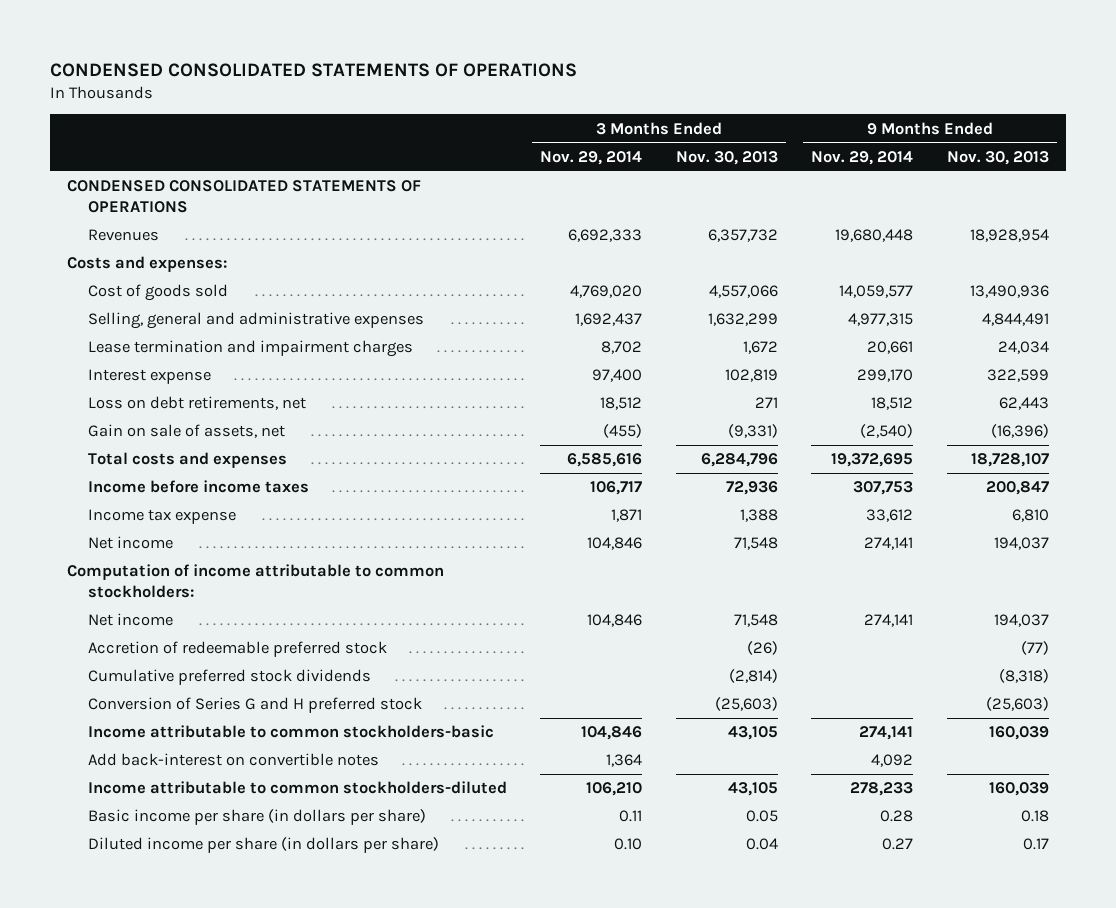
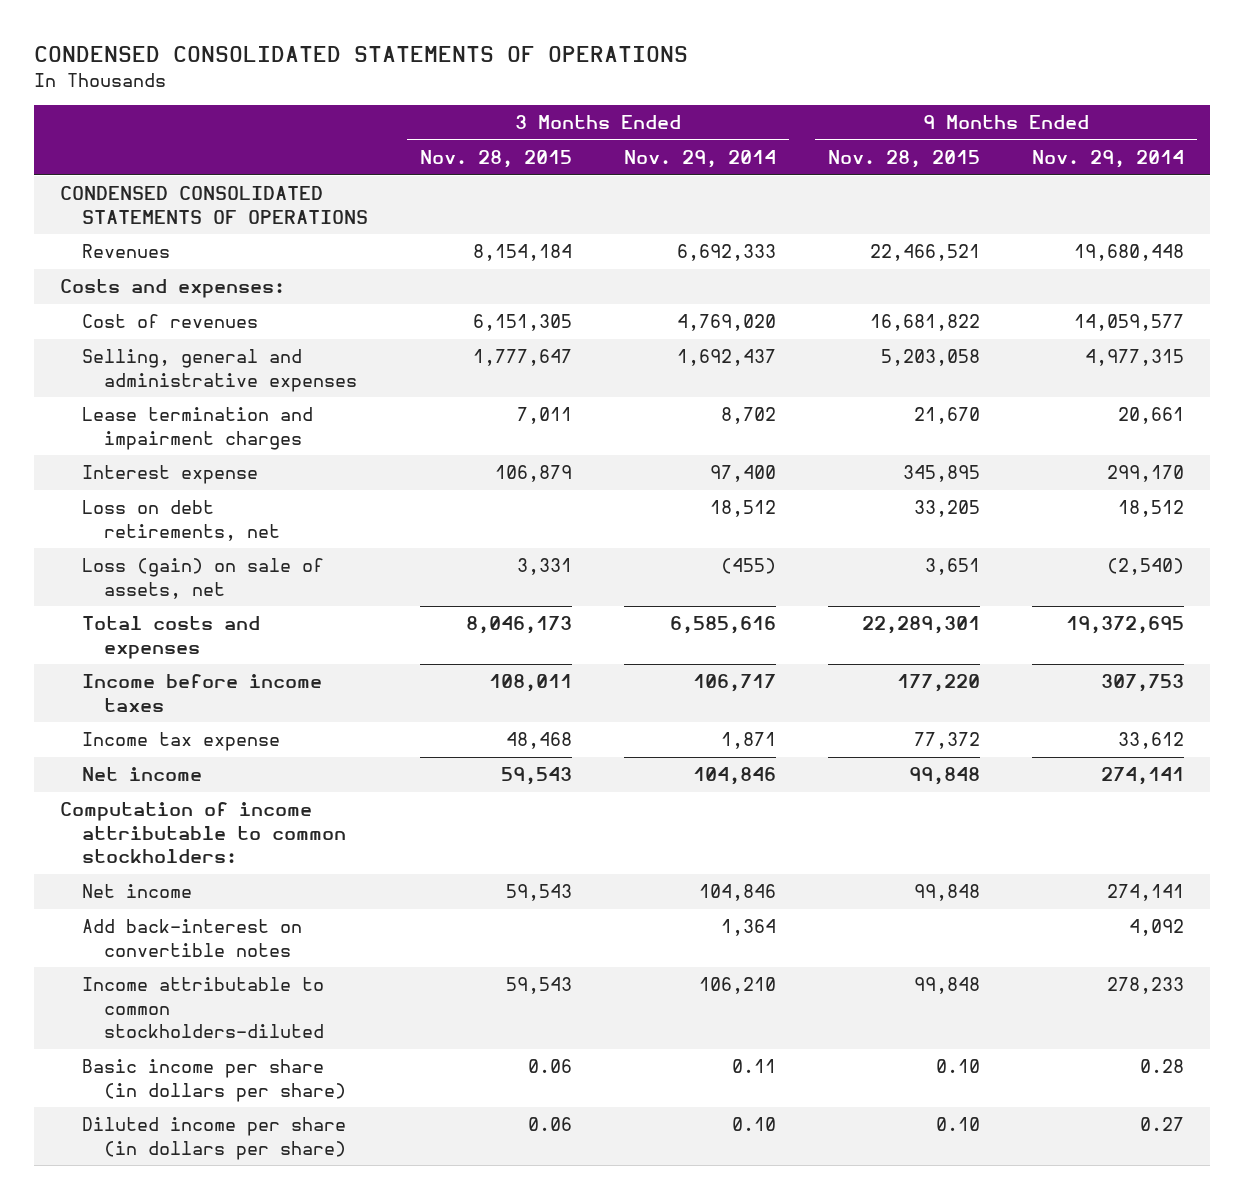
- | 3 Months Ended Nov. 29, 2014 | 3 Months Ended Nov. 30, 2013 | 9 Months Ended Nov. 29, 2014 | 9 Months Ended Nov. 30, 2013
+ | 3 Months Ended Nov. 28, 2015 | 3 Months Ended Nov. 29, 2014 | 9 Months Ended Nov. 28, 2015 | 9 Months Ended Nov. 29, 2014
- Cost of goods sold | 4,769,020 | 4,557,066 | 14,059,577 | 13,490,936
+ Cost of revenues | 6,151,305 | 4,769,020 | 16,681,822 | 14,059,577
- Gain on sale of assets, net | (455) | (9,331) | (2,540) | (16,396)
+ Loss (gain) on sale of assets, net | 3,331 | (455) | 3,651 | (2,540)
- Accretion of redeemable preferred stock | | (26) | | (77)
- Cumulative preferred stock dividends | | (2,814) | | (8,318)
- Conversion of Series G and H preferred stock | | (25,603) | | (25,603)
- Income attributable to common stockholders-basic | 104,846 | 43,105 | 274,141 | 160,039

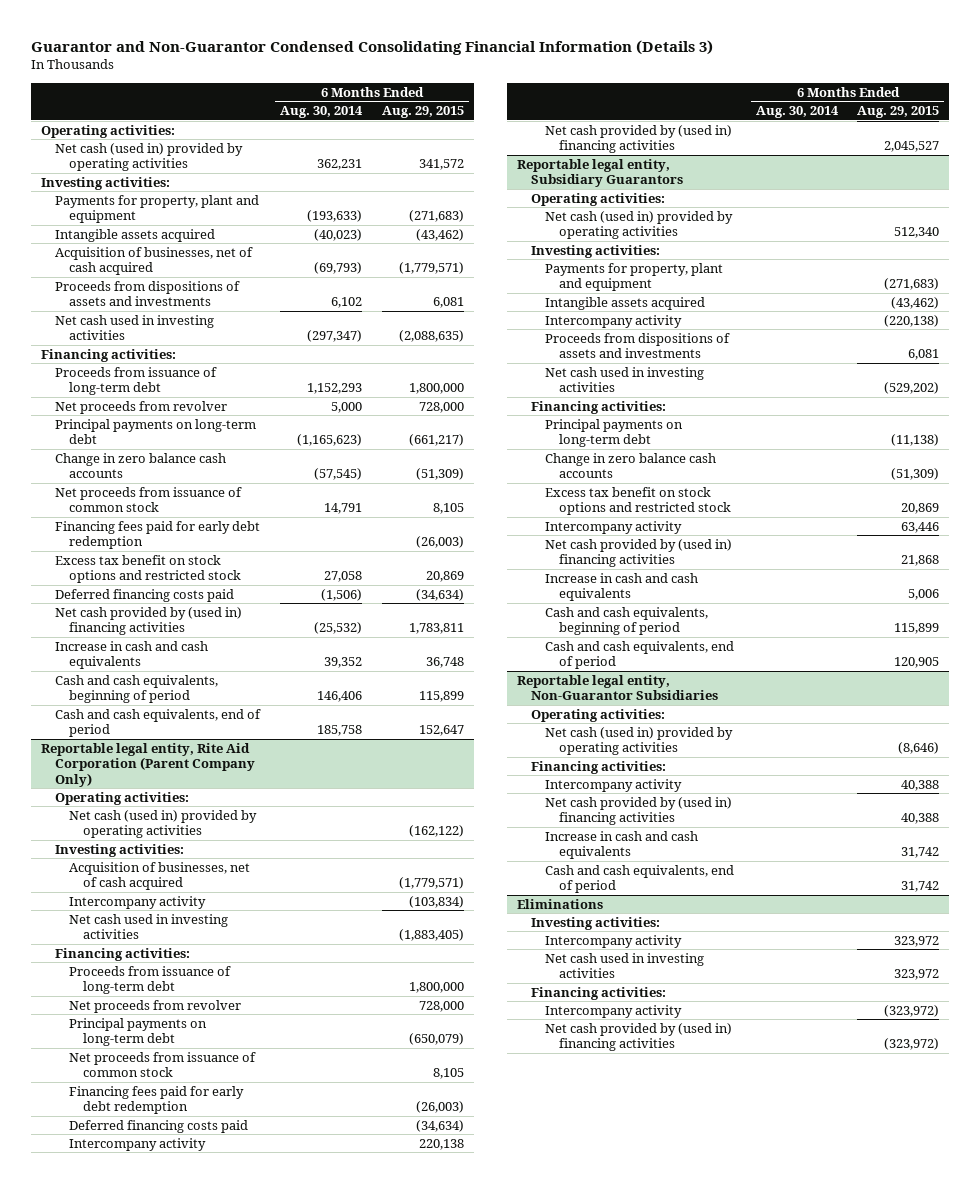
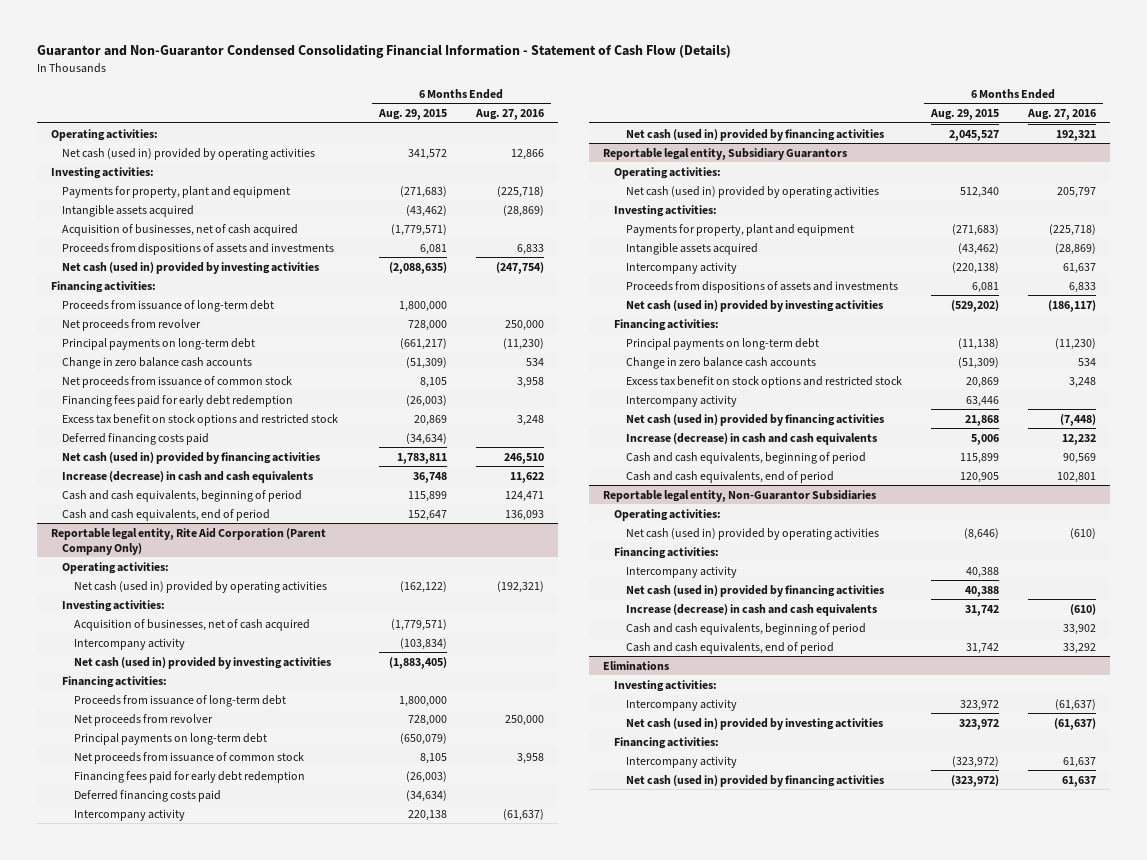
- Guarantor and Non-Guarantor Condensed Consolidating Financial Information (Details 3)
+ Guarantor and Non-Guarantor Condensed Consolidating Financial Information - Statement of Cash Flow (Details)
- | 6 Months Ended Aug. 30, 2014 | 6 Months Ended Aug. 29, 2015
+ | 6 Months Ended Aug. 29, 2015 | 6 Months Ended Aug. 27, 2016
- Net cash used in investing activities | (297,347) | (2,088,635)
+ Net cash (used in) provided by investing activities | (2,088,635) | (247,754)
- Net cash provided by (used in) financing activities | (25,532) | 1,783,811
- Increase in cash and cash equivalents | 39,352 | 36,748
+ Net cash (used in) provided by financing activities | 1,783,811 | 246,510
+ Increase (decrease) in cash and cash equivalents | 36,748 | 11,622
@ Reportable legal entity, Rite Aid Corporation (Parent Company Only)
- Net cash used in investing activities | | (1,883,405)
+ Net cash (used in) provided by investing activities | (1,883,405) |
- Net cash provided by (used in) financing activities | | 2,045,527
+ Net cash (used in) provided by financing activities | 2,045,527 | 192,321
@ Reportable legal entity, Subsidiary Guarantors
- Net cash used in investing activities | | (529,202)
+ Net cash (used in) provided by investing activities | (529,202) | (186,117)
- Net cash provided by (used in) financing activities | | 21,868
- Increase in cash and cash equivalents | | 5,006
+ Net cash (used in) provided by financing activities | 21,868 | (7,448)
+ Increase (decrease) in cash and cash equivalents | 5,006 | 12,232
@ Reportable legal entity, Non-Guarantor Subsidiaries
- Net cash provided by (used in) financing activities | | 40,388
- Increase in cash and cash equivalents | | 31,742
+ Net cash (used in) provided by financing activities | 40,388 |
+ Increase (decrease) in cash and cash equivalents | 31,742 | (610)
+ Cash and cash equivalents, beginning of period | | 33,902
@ Eliminations
- Net cash used in investing activities | | 323,972
+ Net cash (used in) provided by investing activities | 323,972 | (61,637)
- Net cash provided by (used in) financing activities | | (323,972)
+ Net cash (used in) provided by financing activities | (323,972) | 61,637

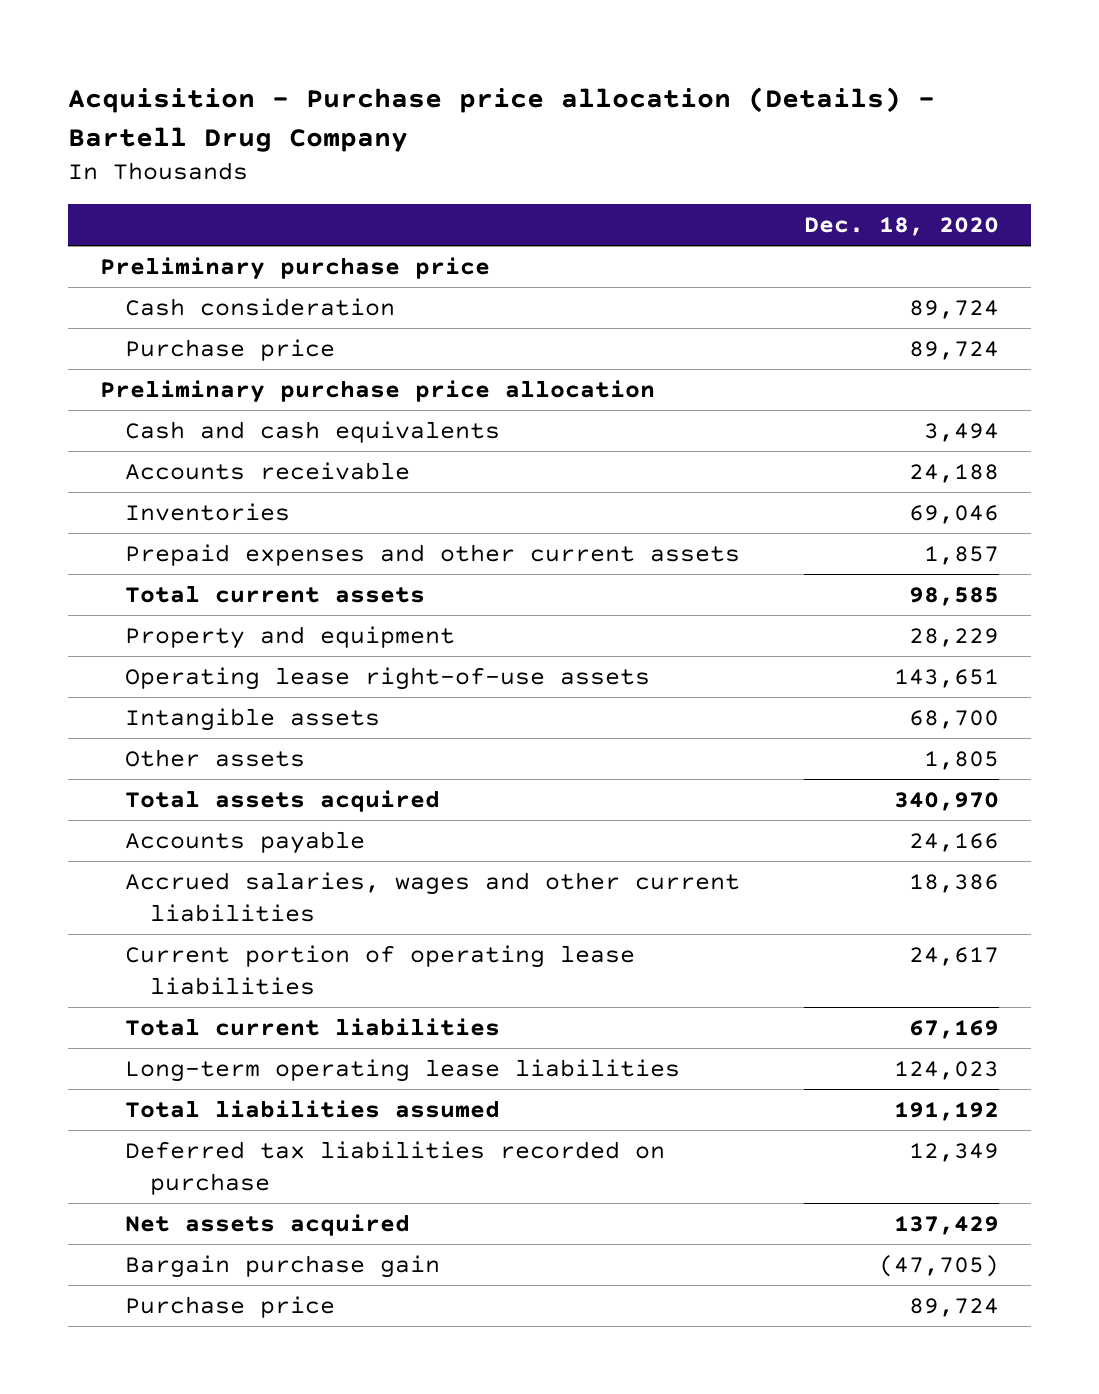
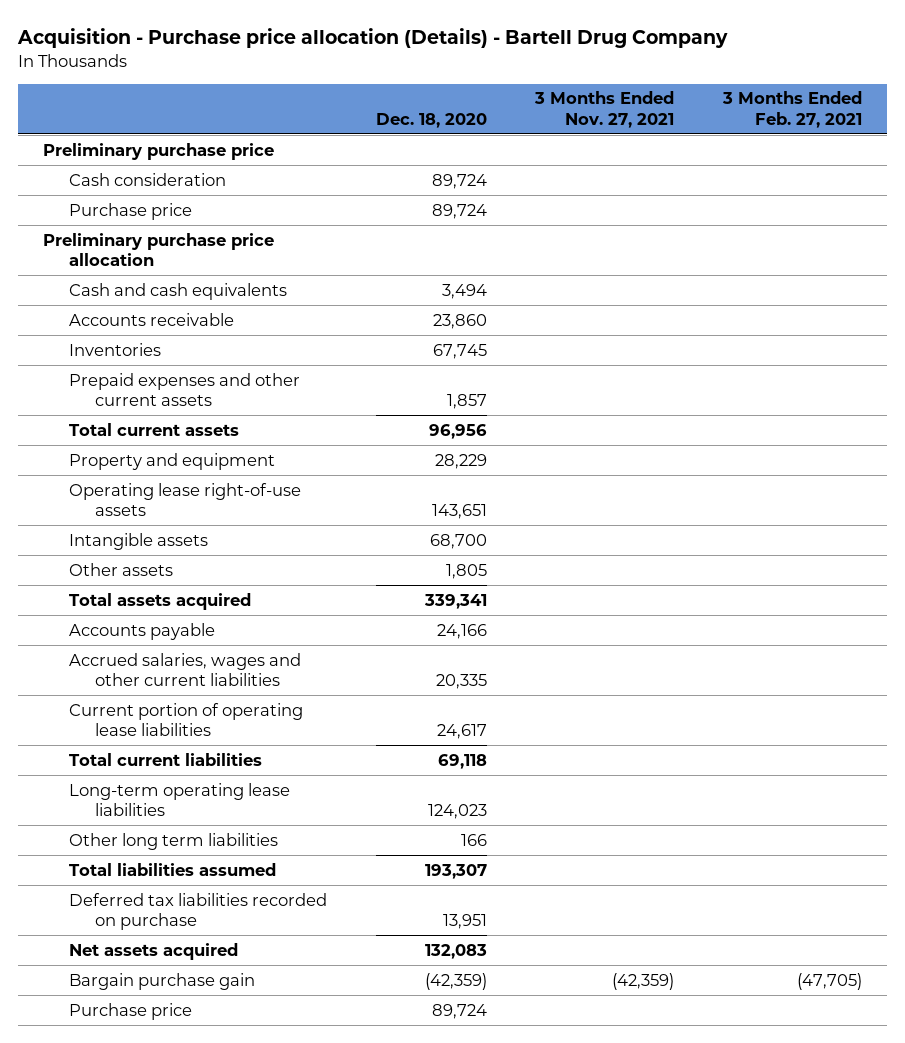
- | Dec. 18, 2020
+ | Dec. 18, 2020 | 3 Months Ended Nov. 27, 2021 | 3 Months Ended Feb. 27, 2021
- Accounts receivable | 24,188
- Inventories | 69,046
+ Accounts receivable | 23,860 | |
+ Inventories | 67,745 | |
- Total current assets | 98,585
+ Total current assets | 96,956 | |
- Total assets acquired | 340,970
+ Total assets acquired | 339,341 | |
- Accrued salaries, wages and other current liabilities | 18,386
+ Accrued salaries, wages and other current liabilities | 20,335 | |
- Total current liabilities | 67,169
+ Total current liabilities | 69,118 | |
- Total liabilities assumed | 191,192
- Deferred tax liabilities recorded on purchase | 12,349
- Net assets acquired | 137,429
- Bargain purchase gain | (47,705)
+ Other long term liabilities | 166 | |
+ Total liabilities assumed | 193,307 | |
+ Deferred tax liabilities recorded on purchase | 13,951 | |
+ Net assets acquired | 132,083 | |
+ Bargain purchase gain | (42,359) | (42,359) | (47,705)

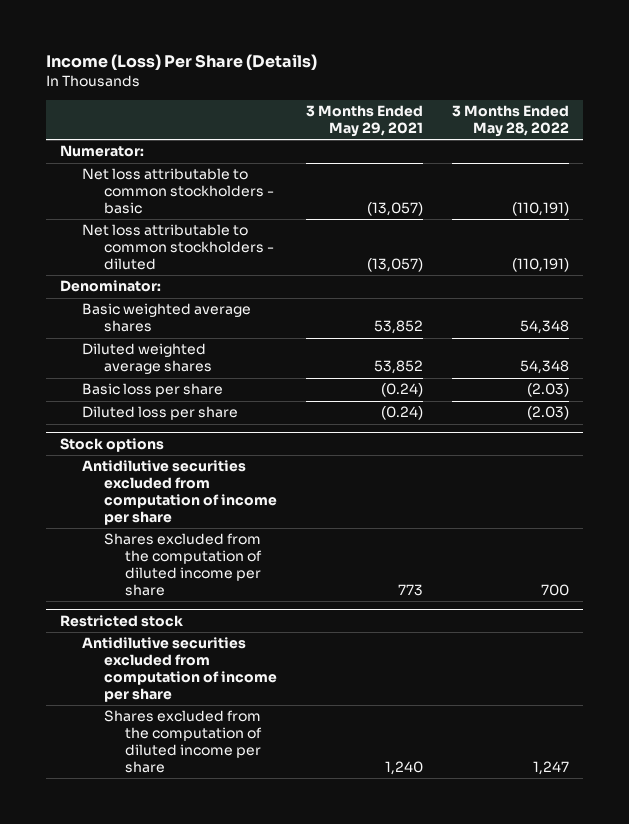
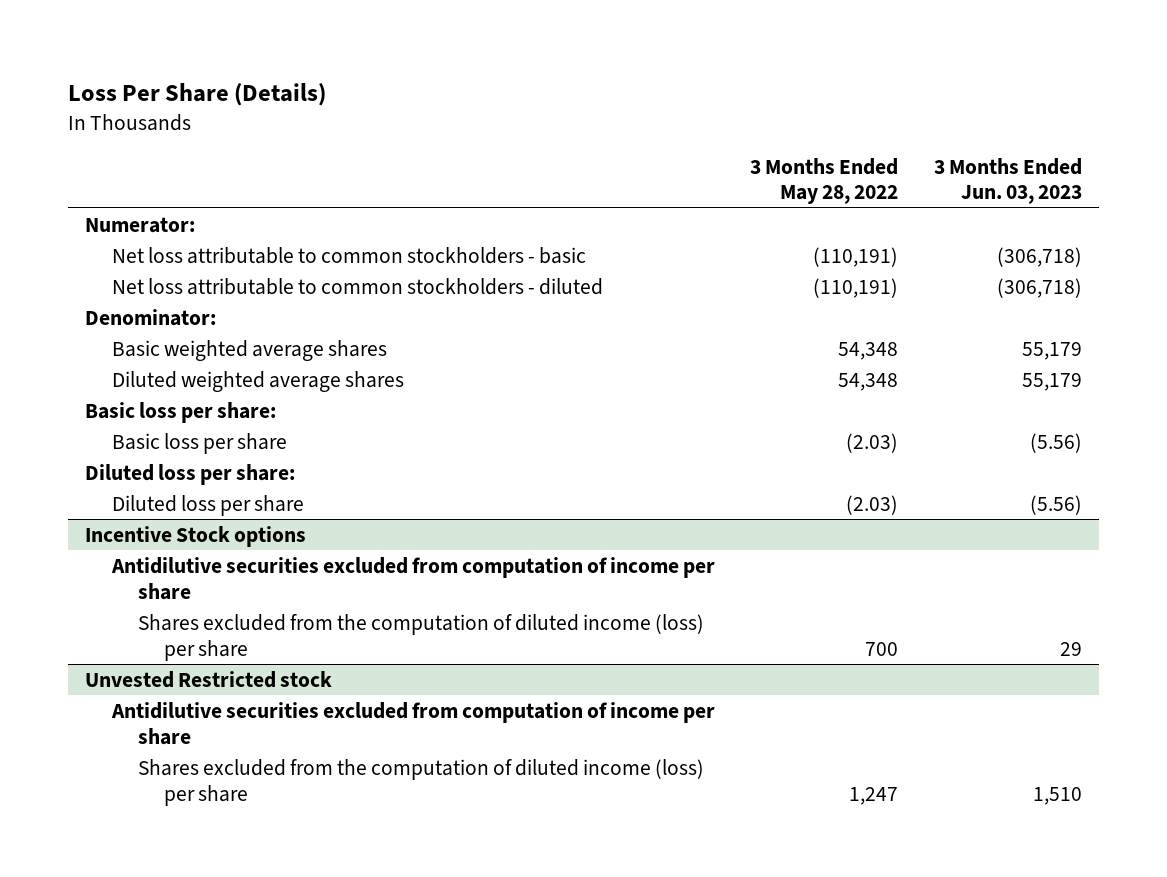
- Income (Loss) Per Share (Details)
+ Loss Per Share (Details)
- | 3 Months Ended May 29, 2021 | 3 Months Ended May 28, 2022
+ | 3 Months Ended May 28, 2022 | 3 Months Ended Jun. 03, 2023
+ Basic loss per share:
+ Diluted loss per share:
- Stock options
+ Incentive Stock options
- Shares excluded from the computation of diluted income per share | 773 | 700
- Restricted stock
+ Shares excluded from the computation of diluted income (loss) per share | 700 | 29
+ Unvested Restricted stock
- Shares excluded from the computation of diluted income per share | 1,240 | 1,247
+ Shares excluded from the computation of diluted income (loss) per share | 1,247 | 1,510

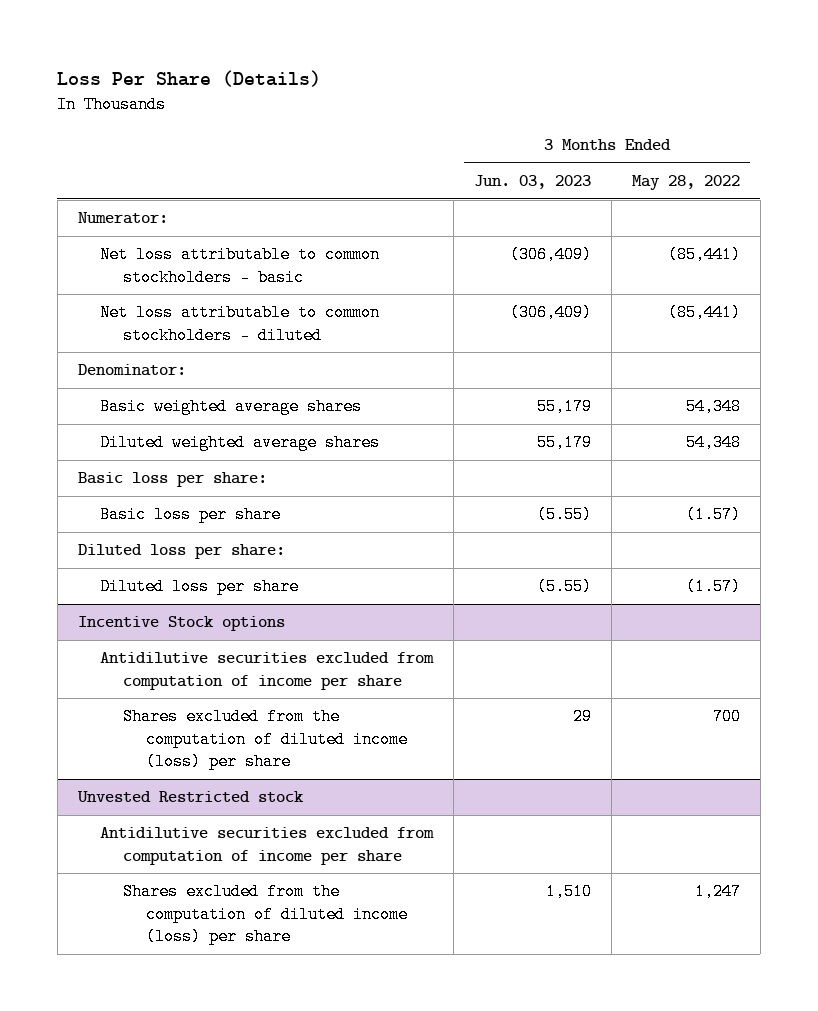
- | 3 Months Ended May 28, 2022 | 3 Months Ended Jun. 03, 2023
+ | 3 Months Ended Jun. 03, 2023 | 3 Months Ended May 28, 2022
- Net loss attributable to common stockholders - basic | (110,191) | (306,718)
- Net loss attributable to common stockholders - diluted | (110,191) | (306,718)
+ Net loss attributable to common stockholders - basic | (306,409) | (85,441)
+ Net loss attributable to common stockholders - diluted | (306,409) | (85,441)
- Basic loss per share | (2.03) | (5.56)
+ Basic loss per share | (5.55) | (1.57)
- Diluted loss per share | (2.03) | (5.56)
+ Diluted loss per share | (5.55) | (1.57)

